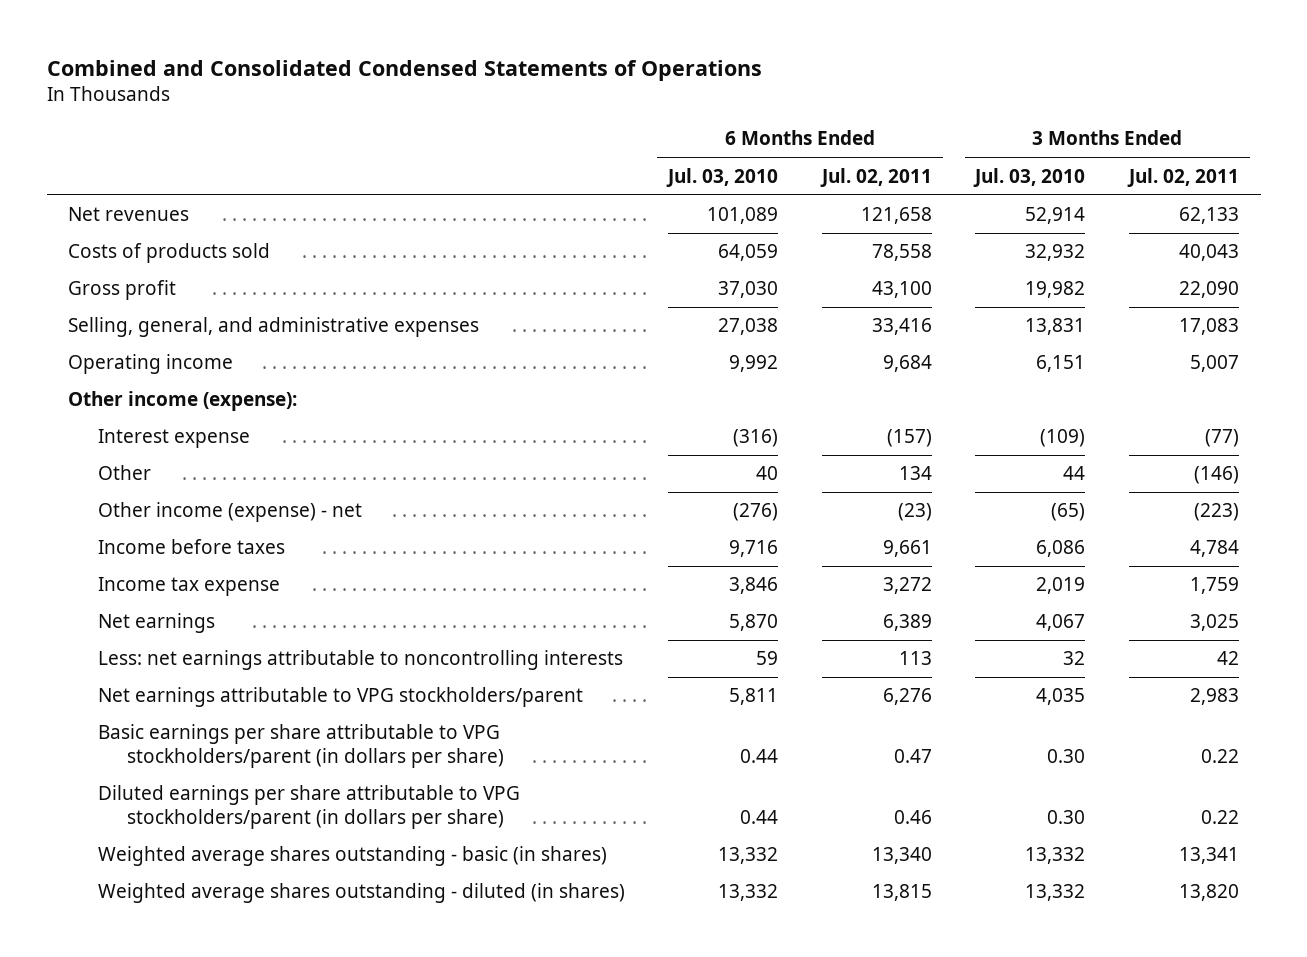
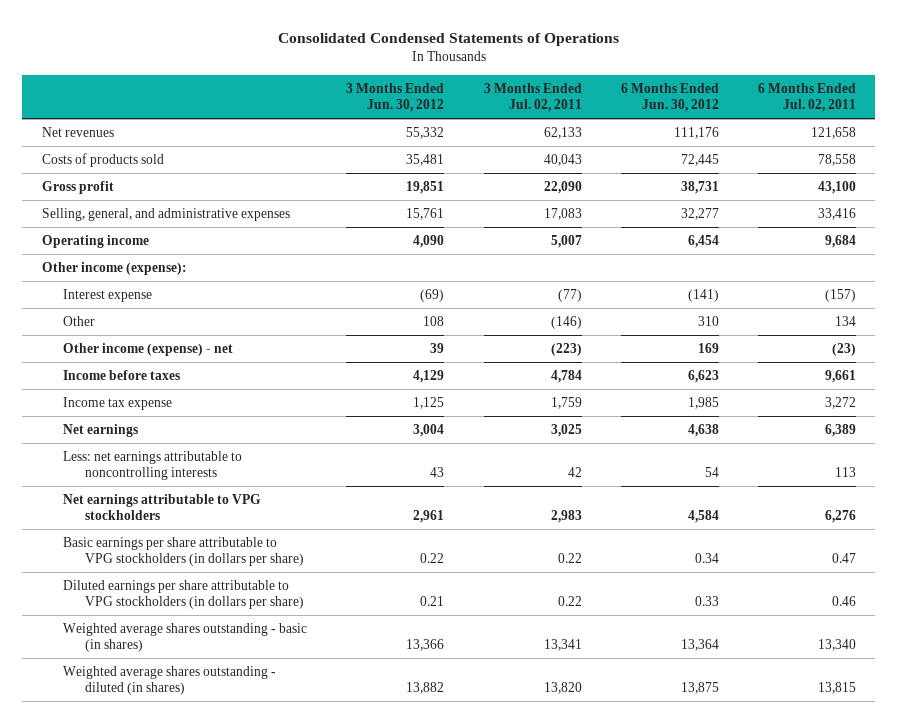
- Combined and Consolidated Condensed Statements of Operations
+ Consolidated Condensed Statements of Operations
- | 6 Months Ended Jul. 03, 2010 | 6 Months Ended Jul. 02, 2011 | 3 Months Ended Jul. 03, 2010 | 3 Months Ended Jul. 02, 2011
+ | 3 Months Ended Jun. 30, 2012 | 3 Months Ended Jul. 02, 2011 | 6 Months Ended Jun. 30, 2012 | 6 Months Ended Jul. 02, 2011
- Net earnings attributable to VPG stockholders/parent | 5,811 | 6,276 | 4,035 | 2,983
- Basic earnings per share attributable to VPG stockholders/parent (in dollars per share) | 0.44 | 0.47 | 0.30 | 0.22
- Diluted earnings per share attributable to VPG stockholders/parent (in dollars per share) | 0.44 | 0.46 | 0.30 | 0.22
+ Net earnings attributable to VPG stockholders | 2,961 | 2,983 | 4,584 | 6,276
+ Basic earnings per share attributable to VPG stockholders (in dollars per share) | 0.22 | 0.22 | 0.34 | 0.47
+ Diluted earnings per share attributable to VPG stockholders (in dollars per share) | 0.21 | 0.22 | 0.33 | 0.46

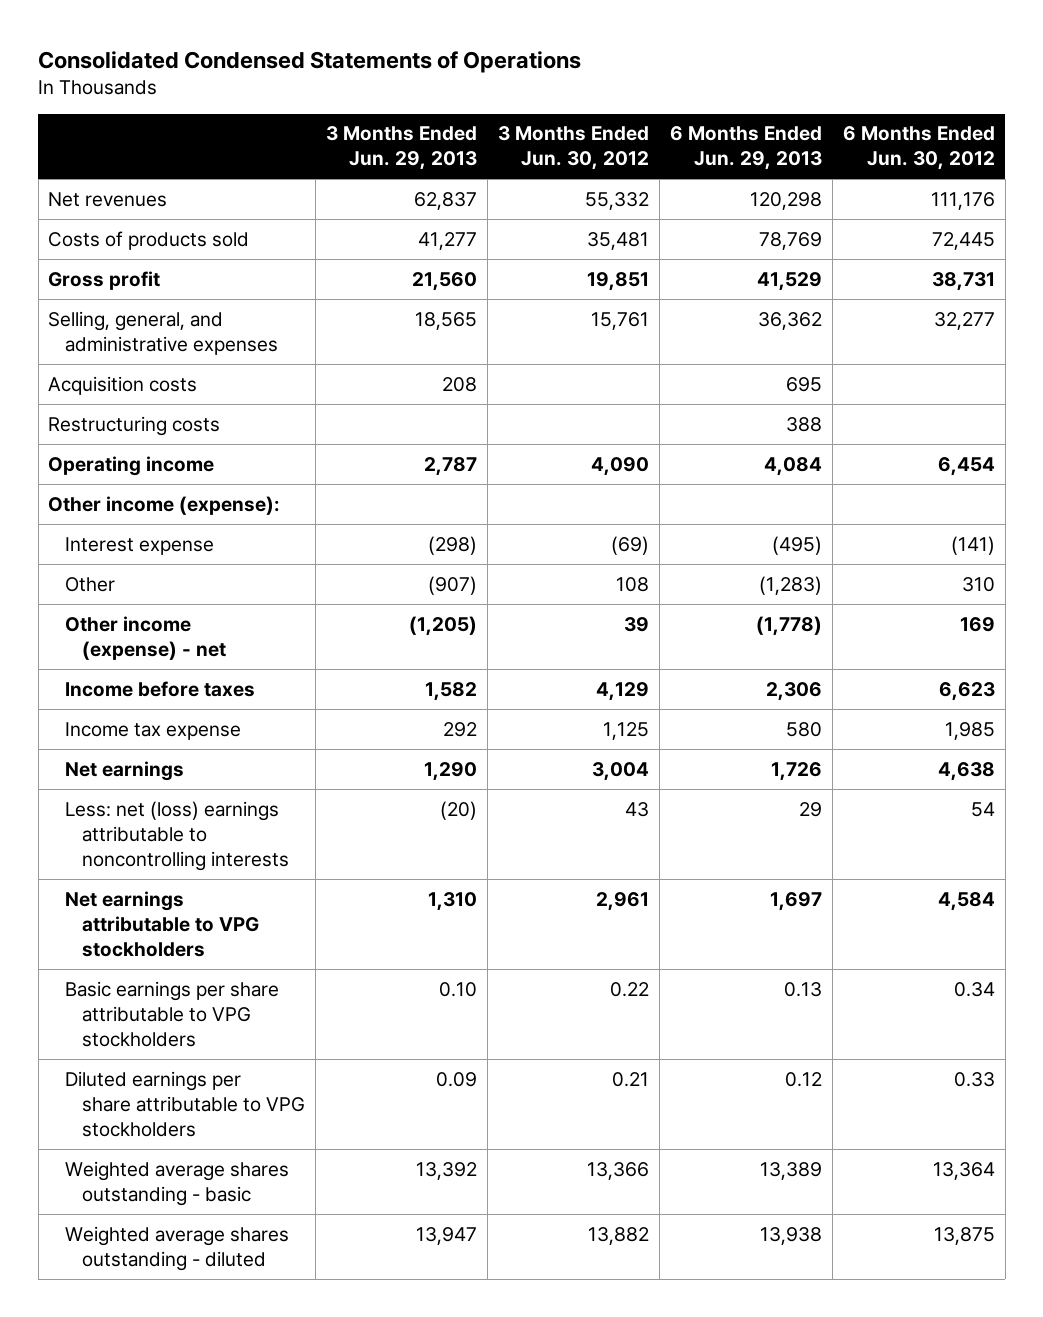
- | 3 Months Ended Jun. 30, 2012 | 3 Months Ended Jul. 02, 2011 | 6 Months Ended Jun. 30, 2012 | 6 Months Ended Jul. 02, 2011
+ | 3 Months Ended Jun. 29, 2013 | 3 Months Ended Jun. 30, 2012 | 6 Months Ended Jun. 29, 2013 | 6 Months Ended Jun. 30, 2012
+ Acquisition costs | 208 | | 695 |
+ Restructuring costs | | | 388 |
- Less: net earnings attributable to noncontrolling interests | 43 | 42 | 54 | 113
+ Less: net (loss) earnings attributable to noncontrolling interests | (20) | 43 | 29 | 54
- Basic earnings per share attributable to VPG stockholders (in dollars per share) | 0.22 | 0.22 | 0.34 | 0.47
- Diluted earnings per share attributable to VPG stockholders (in dollars per share) | 0.21 | 0.22 | 0.33 | 0.46
- Weighted average shares outstanding - basic (in shares) | 13,366 | 13,341 | 13,364 | 13,340
- Weighted average shares outstanding - diluted (in shares) | 13,882 | 13,820 | 13,875 | 13,815
+ Basic earnings per share attributable to VPG stockholders | 0.10 | 0.22 | 0.13 | 0.34
+ Diluted earnings per share attributable to VPG stockholders | 0.09 | 0.21 | 0.12 | 0.33
+ Weighted average shares outstanding - basic | 13,392 | 13,366 | 13,389 | 13,364
+ Weighted average shares outstanding - diluted | 13,947 | 13,882 | 13,938 | 13,875

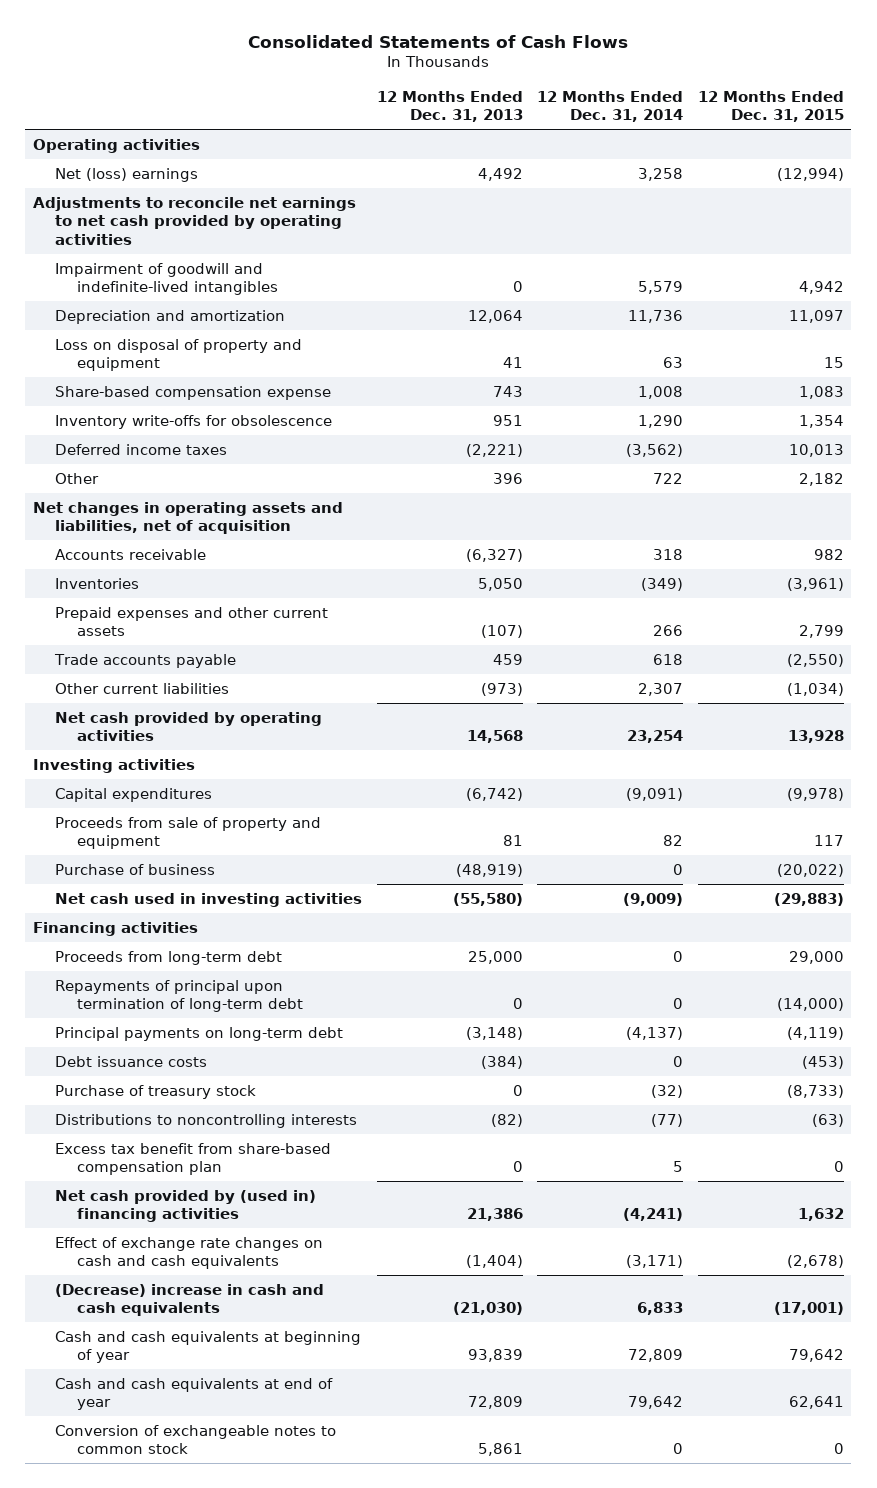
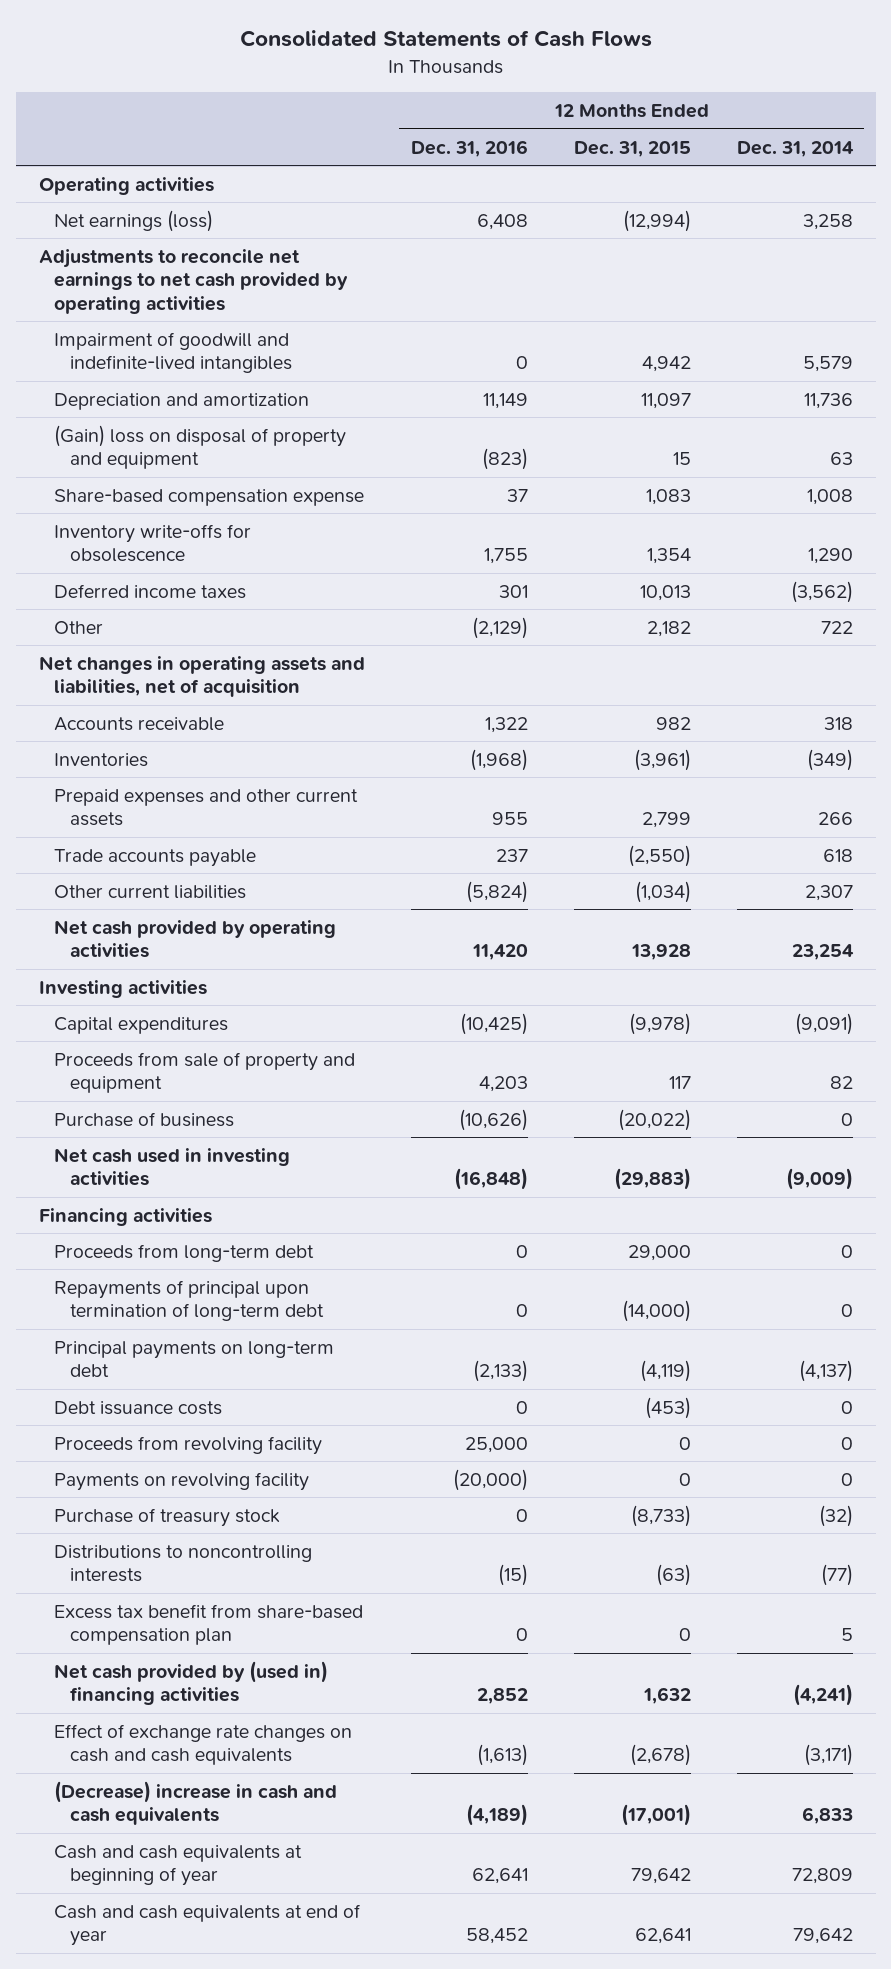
- | 12 Months Ended Dec. 31, 2013 | 12 Months Ended Dec. 31, 2014 | 12 Months Ended Dec. 31, 2015
+ | 12 Months Ended Dec. 31, 2016 | 12 Months Ended Dec. 31, 2015 | 12 Months Ended Dec. 31, 2014
- Net (loss) earnings | 4,492 | 3,258 | (12,994)
+ Net earnings (loss) | 6,408 | (12,994) | 3,258
- Loss on disposal of property and equipment | 41 | 63 | 15
+ (Gain) loss on disposal of property and equipment | (823) | 15 | 63
+ Proceeds from revolving facility | 25,000 | 0 | 0
+ Payments on revolving facility | (20,000) | 0 | 0
- Conversion of exchangeable notes to common stock | 5,861 | 0 | 0

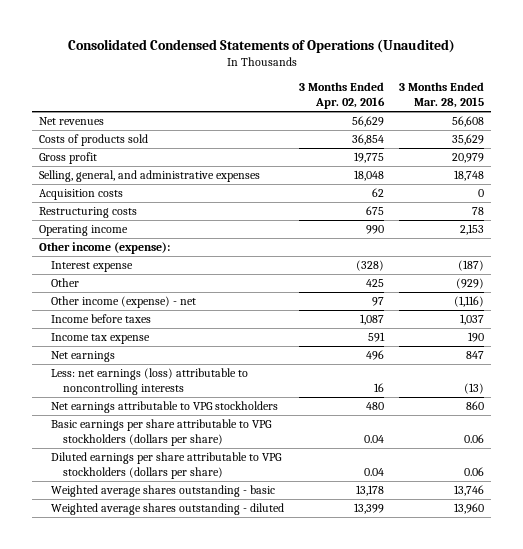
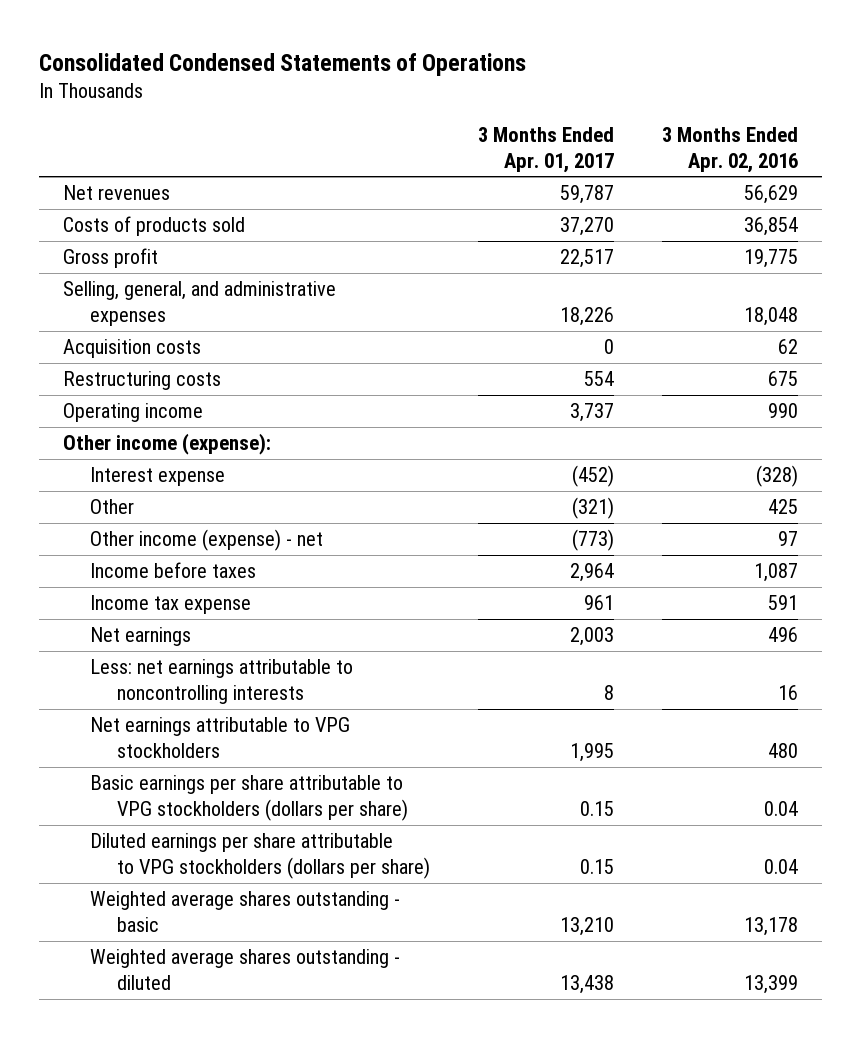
- Consolidated Condensed Statements of Operations (Unaudited)
+ Consolidated Condensed Statements of Operations
- | 3 Months Ended Apr. 02, 2016 | 3 Months Ended Mar. 28, 2015
+ | 3 Months Ended Apr. 01, 2017 | 3 Months Ended Apr. 02, 2016
- Less: net earnings (loss) attributable to noncontrolling interests | 16 | (13)
+ Less: net earnings attributable to noncontrolling interests | 8 | 16

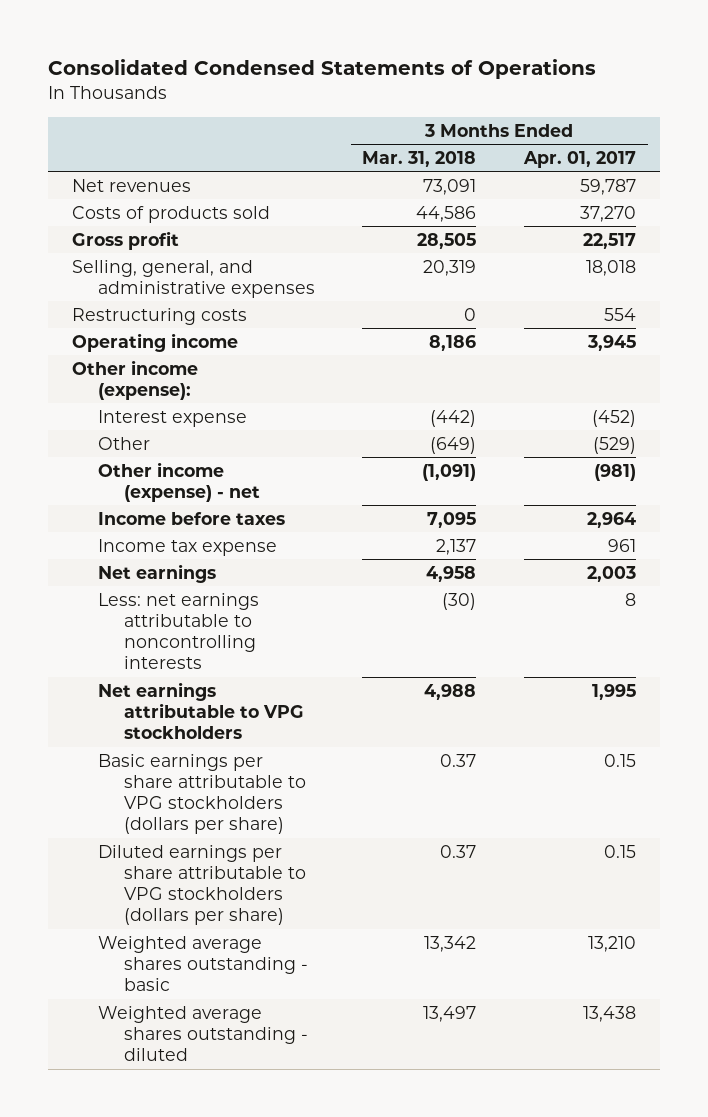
- | 3 Months Ended Apr. 01, 2017 | 3 Months Ended Apr. 02, 2016
+ | 3 Months Ended Mar. 31, 2018 | 3 Months Ended Apr. 01, 2017
- Selling, general, and administrative expenses | 18,226 | 18,048
- Acquisition costs | 0 | 62
+ Selling, general, and administrative expenses | 20,319 | 18,018
- Operating income | 3,737 | 990
+ Operating income | 8,186 | 3,945
- Other | (321) | 425
- Other income (expense) - net | (773) | 97
+ Other | (649) | (529)
+ Other income (expense) - net | (1,091) | (981)

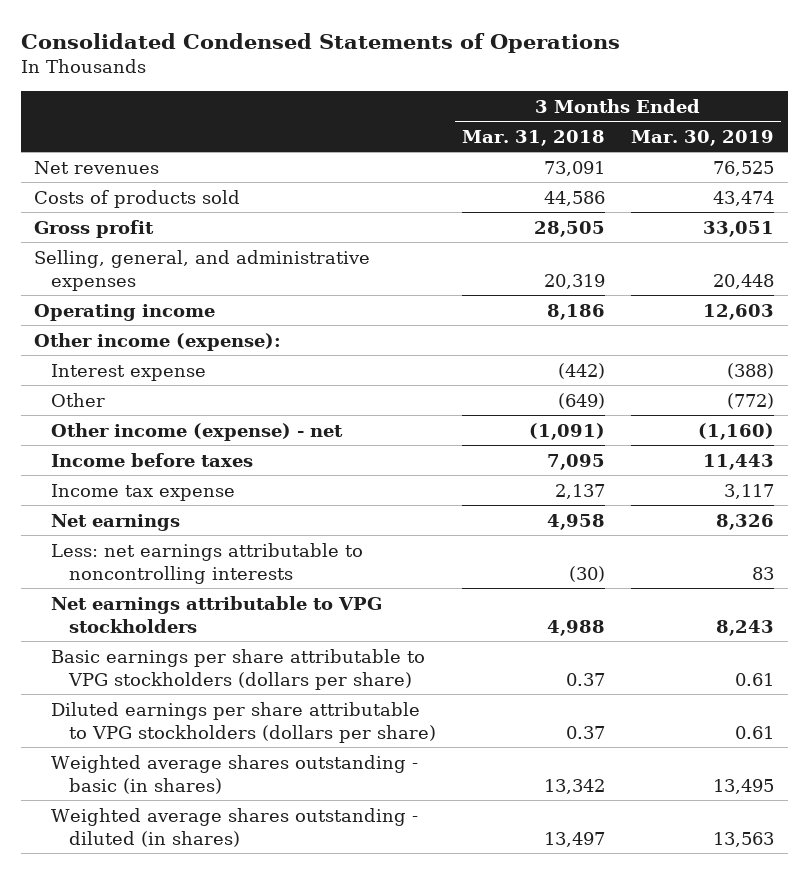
- | 3 Months Ended Mar. 31, 2018 | 3 Months Ended Apr. 01, 2017
+ | 3 Months Ended Mar. 31, 2018 | 3 Months Ended Mar. 30, 2019
- Restructuring costs | 0 | 554
- Weighted average shares outstanding - basic | 13,342 | 13,210
- Weighted average shares outstanding - diluted | 13,497 | 13,438
+ Weighted average shares outstanding - basic (in shares) | 13,342 | 13,495
+ Weighted average shares outstanding - diluted (in shares) | 13,497 | 13,563

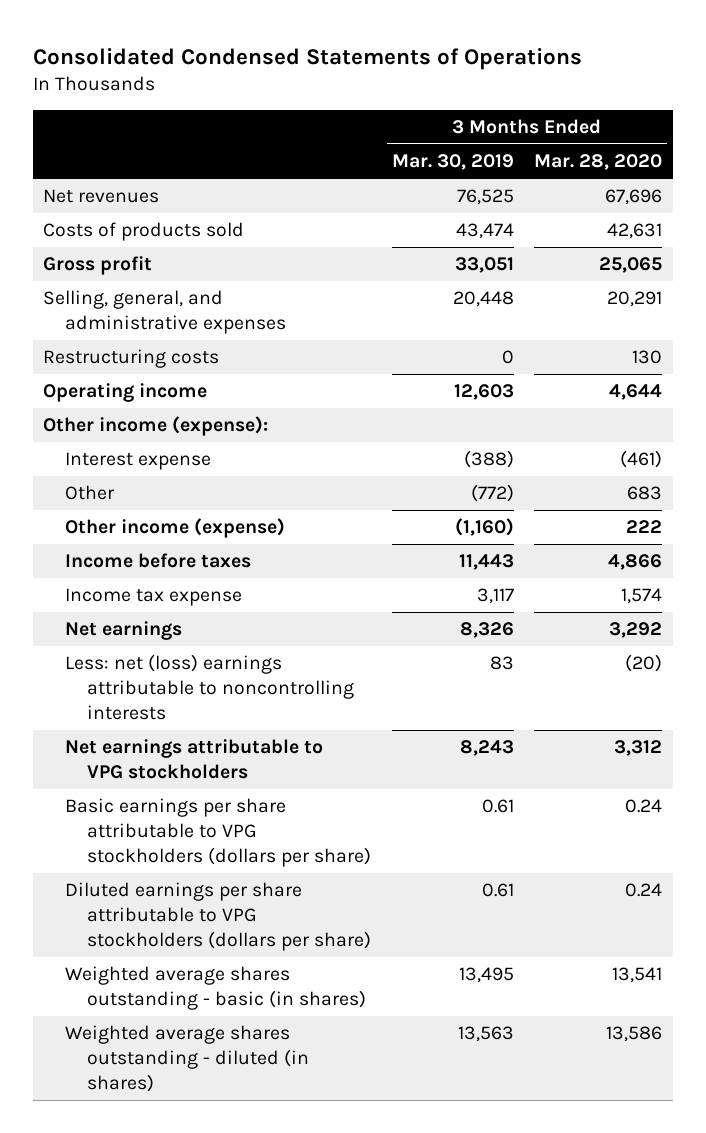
- | 3 Months Ended Mar. 31, 2018 | 3 Months Ended Mar. 30, 2019
+ | 3 Months Ended Mar. 30, 2019 | 3 Months Ended Mar. 28, 2020
+ Restructuring costs | 0 | 130
- Other income (expense) - net | (1,091) | (1,160)
+ Other income (expense) | (1,160) | 222
- Less: net earnings attributable to noncontrolling interests | (30) | 83
+ Less: net (loss) earnings attributable to noncontrolling interests | 83 | (20)

